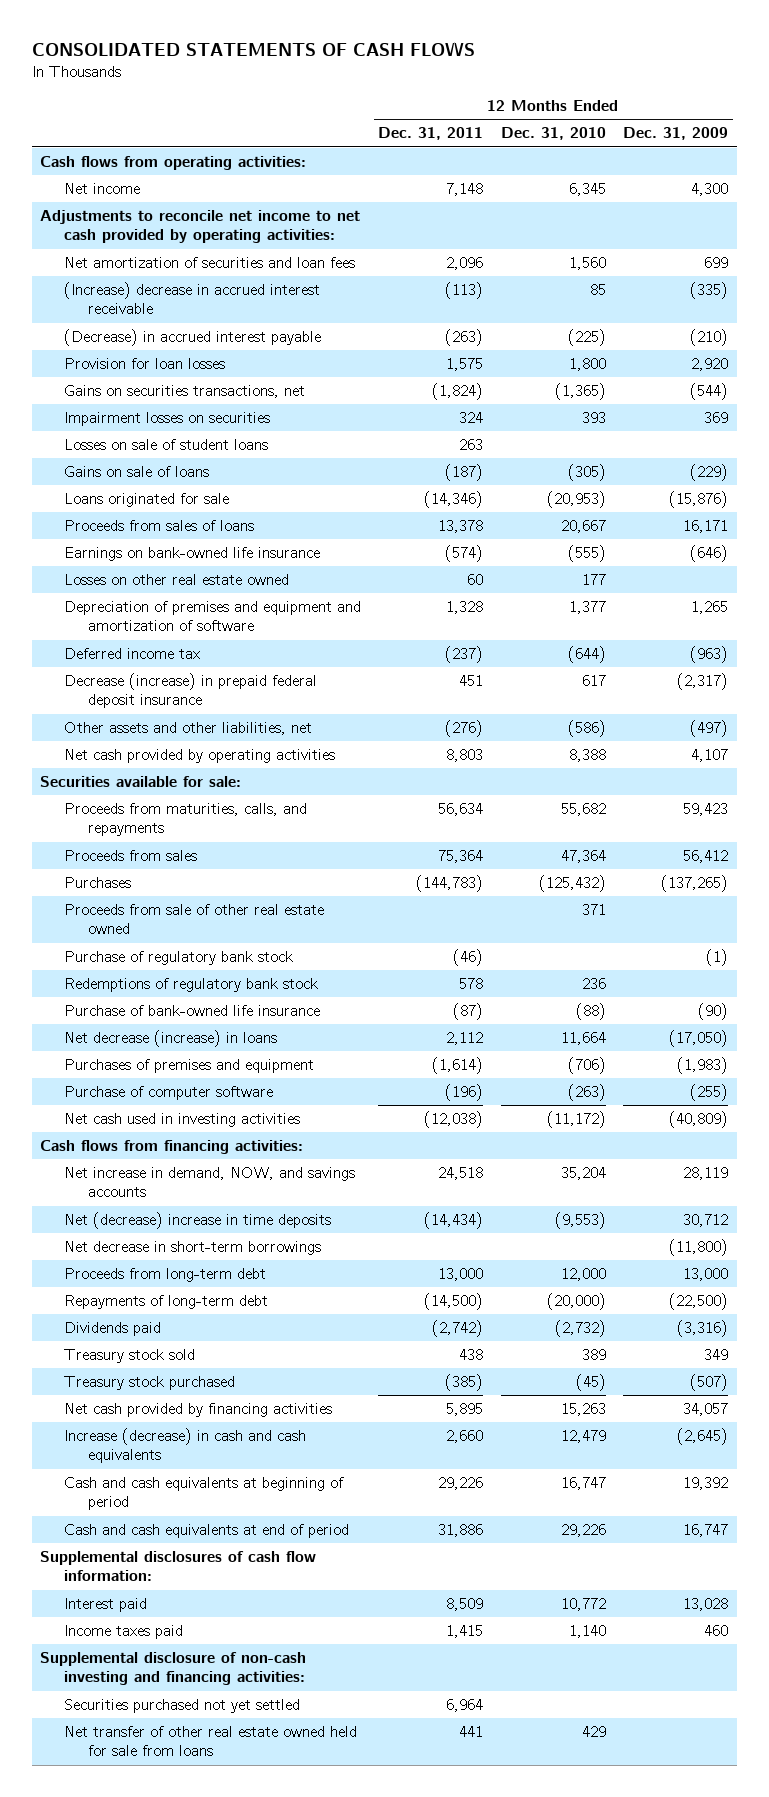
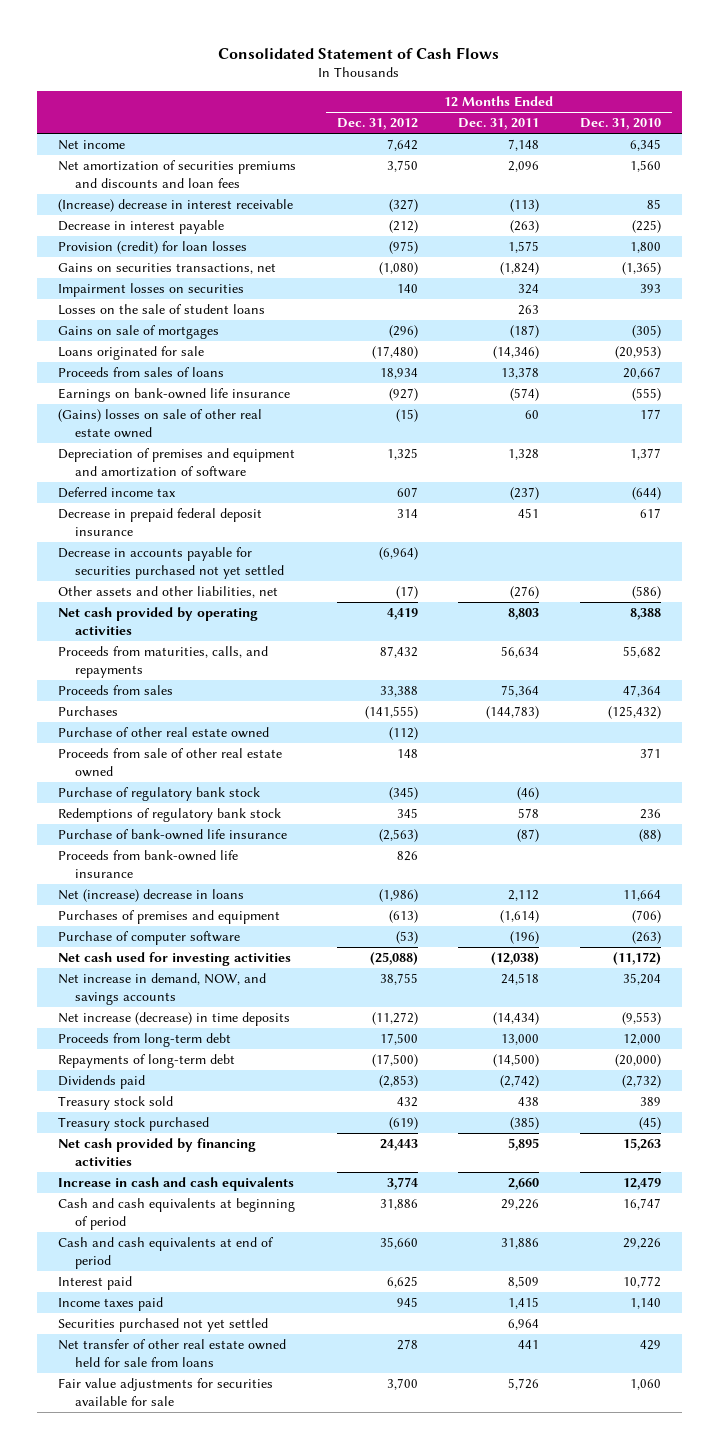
- CONSOLIDATED STATEMENTS OF CASH FLOWS
+ Consolidated Statement of Cash Flows
- | 12 Months Ended Dec. 31, 2011 | 12 Months Ended Dec. 31, 2010 | 12 Months Ended Dec. 31, 2009
+ | 12 Months Ended Dec. 31, 2012 | 12 Months Ended Dec. 31, 2011 | 12 Months Ended Dec. 31, 2010
- Cash flows from operating activities:
- Adjustments to reconcile net income to net cash provided by operating activities:
- Net amortization of securities and loan fees | 2,096 | 1,560 | 699
- (Increase) decrease in accrued interest receivable | (113) | 85 | (335)
- (Decrease) in accrued interest payable | (263) | (225) | (210)
- Provision for loan losses | 1,575 | 1,800 | 2,920
+ Net amortization of securities premiums and discounts and loan fees | 3,750 | 2,096 | 1,560
+ (Increase) decrease in interest receivable | (327) | (113) | 85
+ Decrease in interest payable | (212) | (263) | (225)
+ Provision (credit) for loan losses | (975) | 1,575 | 1,800
- Losses on sale of student loans | 263 | |
- Gains on sale of loans | (187) | (305) | (229)
+ Losses on the sale of student loans | | 263 |
+ Gains on sale of mortgages | (296) | (187) | (305)
- Losses on other real estate owned | 60 | 177 |
+ (Gains) losses on sale of other real estate owned | (15) | 60 | 177
- Decrease (increase) in prepaid federal deposit insurance | 451 | 617 | (2,317)
+ Decrease in prepaid federal deposit insurance | 314 | 451 | 617
+ Decrease in accounts payable for securities purchased not yet settled | (6,964) | |
- Securities available for sale:
+ Purchase of other real estate owned | (112) | |
- Net decrease (increase) in loans | 2,112 | 11,664 | (17,050)
+ Proceeds from bank-owned life insurance | 826 | |
+ Net (increase) decrease in loans | (1,986) | 2,112 | 11,664
- Net cash used in investing activities | (12,038) | (11,172) | (40,809)
- Cash flows from financing activities:
+ Net cash used for investing activities | (25,088) | (12,038) | (11,172)
- Net (decrease) increase in time deposits | (14,434) | (9,553) | 30,712
- Net decrease in short-term borrowings | | | (11,800)
+ Net increase (decrease) in time deposits | (11,272) | (14,434) | (9,553)
- Increase (decrease) in cash and cash equivalents | 2,660 | 12,479 | (2,645)
+ Increase in cash and cash equivalents | 3,774 | 2,660 | 12,479
- Supplemental disclosures of cash flow information:
- Supplemental disclosure of non-cash investing and financing activities:
+ Fair value adjustments for securities available for sale | 3,700 | 5,726 | 1,060

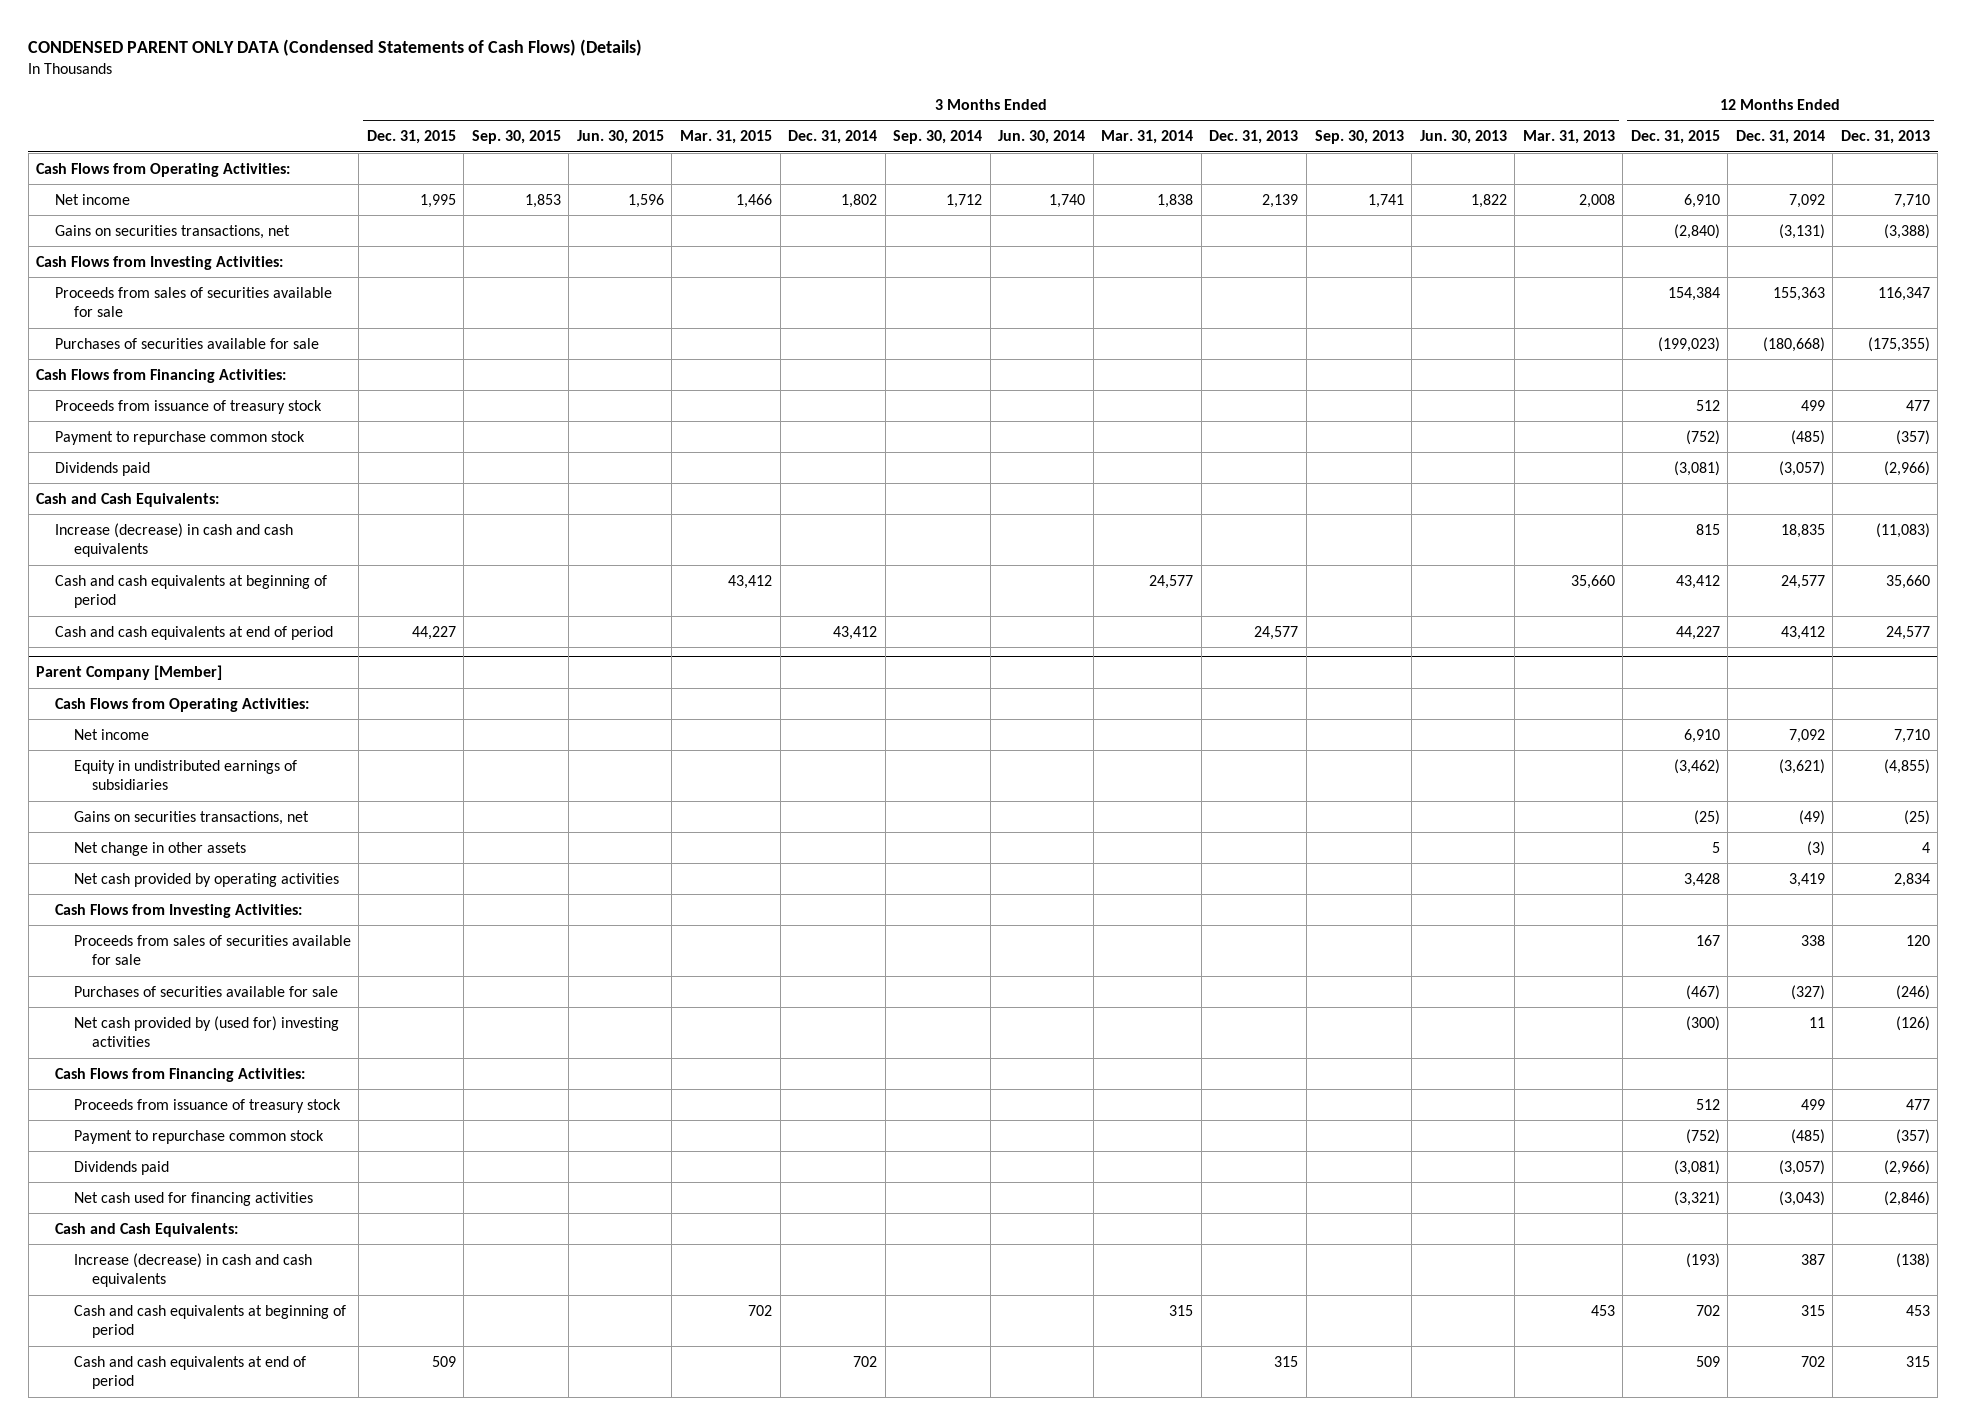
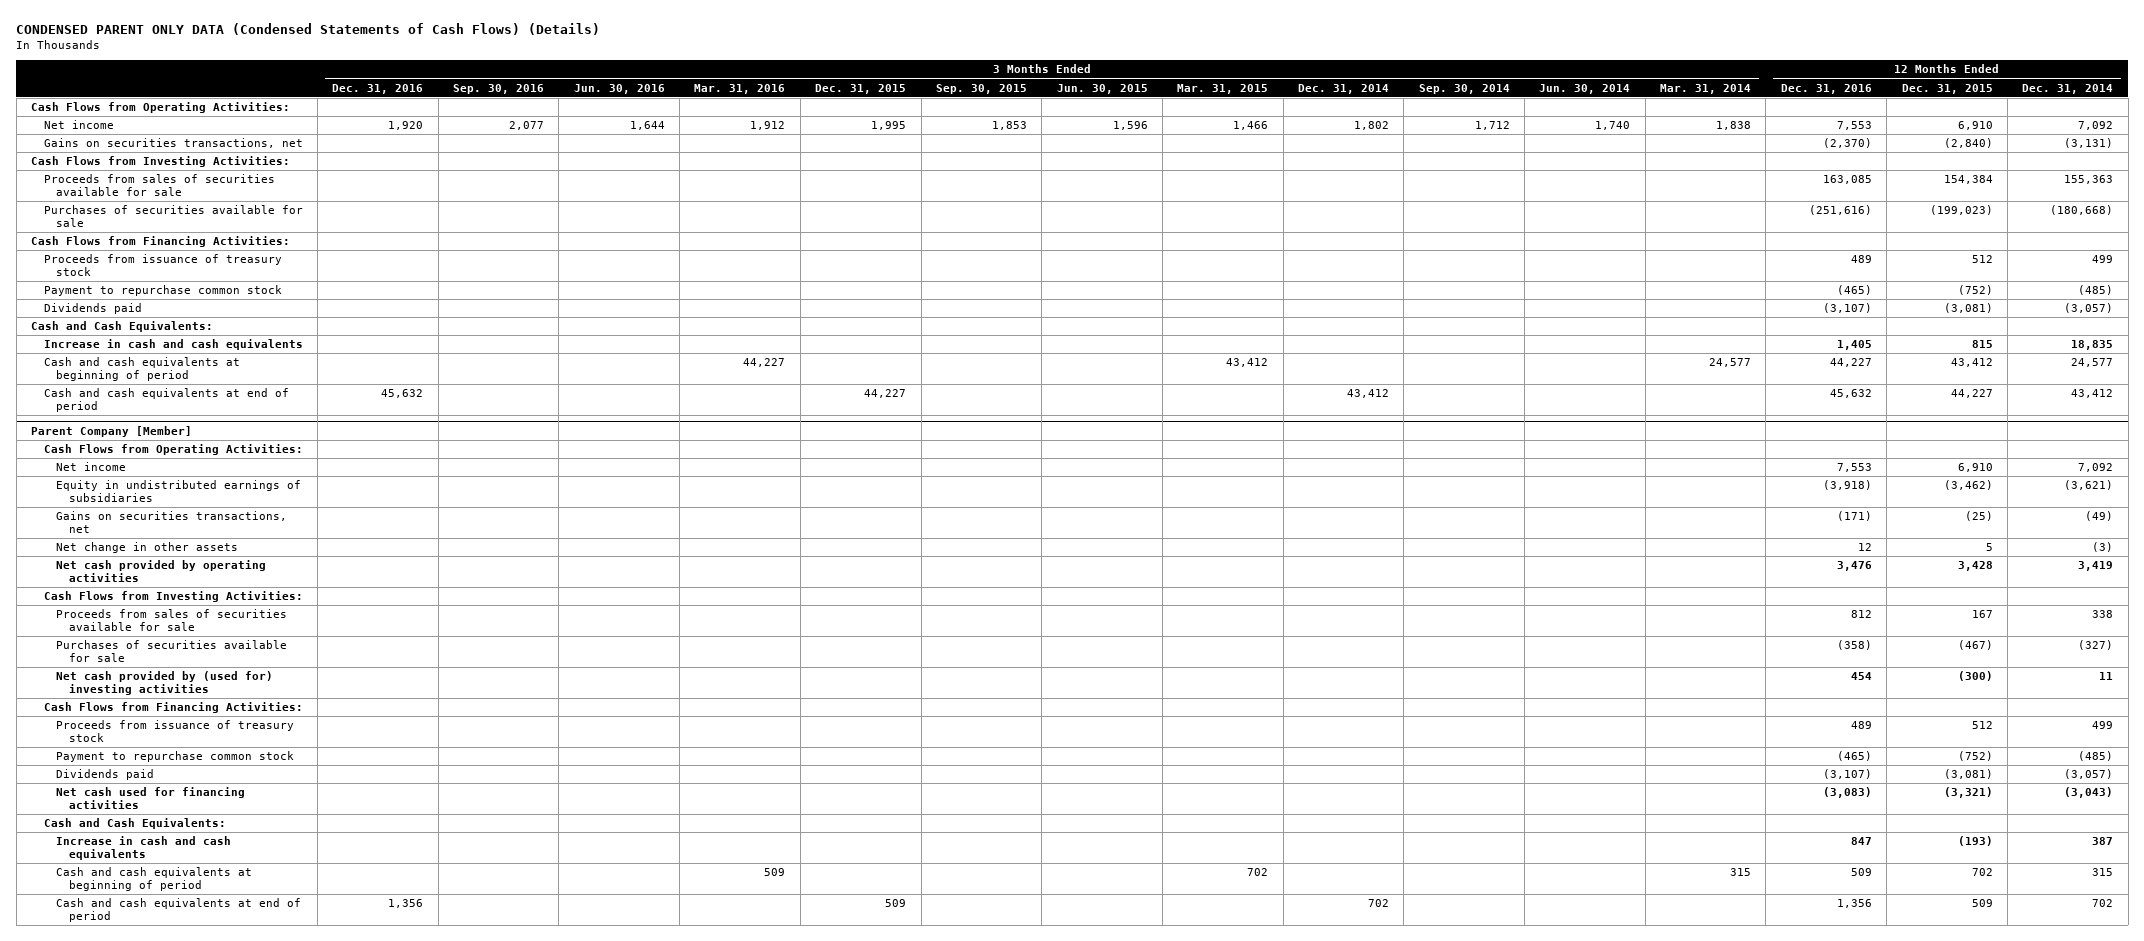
- | 3 Months Ended Dec. 31, 2015 | 3 Months Ended Sep. 30, 2015 | 3 Months Ended Jun. 30, 2015 | 3 Months Ended Mar. 31, 2015 | 3 Months Ended Dec. 31, 2014 | 3 Months Ended Sep. 30, 2014 | 3 Months Ended Jun. 30, 2014 | 3 Months Ended Mar. 31, 2014 | 3 Months Ended Dec. 31, 2013 | 3 Months Ended Sep. 30, 2013 | 3 Months Ended Jun. 30, 2013 | 3 Months Ended Mar. 31, 2013 | 12 Months Ended Dec. 31, 2015 | 12 Months Ended Dec. 31, 2014 | 12 Months Ended Dec. 31, 2013
+ | 3 Months Ended Dec. 31, 2016 | 3 Months Ended Sep. 30, 2016 | 3 Months Ended Jun. 30, 2016 | 3 Months Ended Mar. 31, 2016 | 3 Months Ended Dec. 31, 2015 | 3 Months Ended Sep. 30, 2015 | 3 Months Ended Jun. 30, 2015 | 3 Months Ended Mar. 31, 2015 | 3 Months Ended Dec. 31, 2014 | 3 Months Ended Sep. 30, 2014 | 3 Months Ended Jun. 30, 2014 | 3 Months Ended Mar. 31, 2014 | 12 Months Ended Dec. 31, 2016 | 12 Months Ended Dec. 31, 2015 | 12 Months Ended Dec. 31, 2014
- Increase (decrease) in cash and cash equivalents | | | | | | | | | | | | | 815 | 18,835 | (11,083)
+ Increase in cash and cash equivalents | | | | | | | | | | | | | 1,405 | 815 | 18,835
@ Parent Company [Member]
- Increase (decrease) in cash and cash equivalents | | | | | | | | | | | | | (193) | 387 | (138)
+ Increase in cash and cash equivalents | | | | | | | | | | | | | 847 | (193) | 387

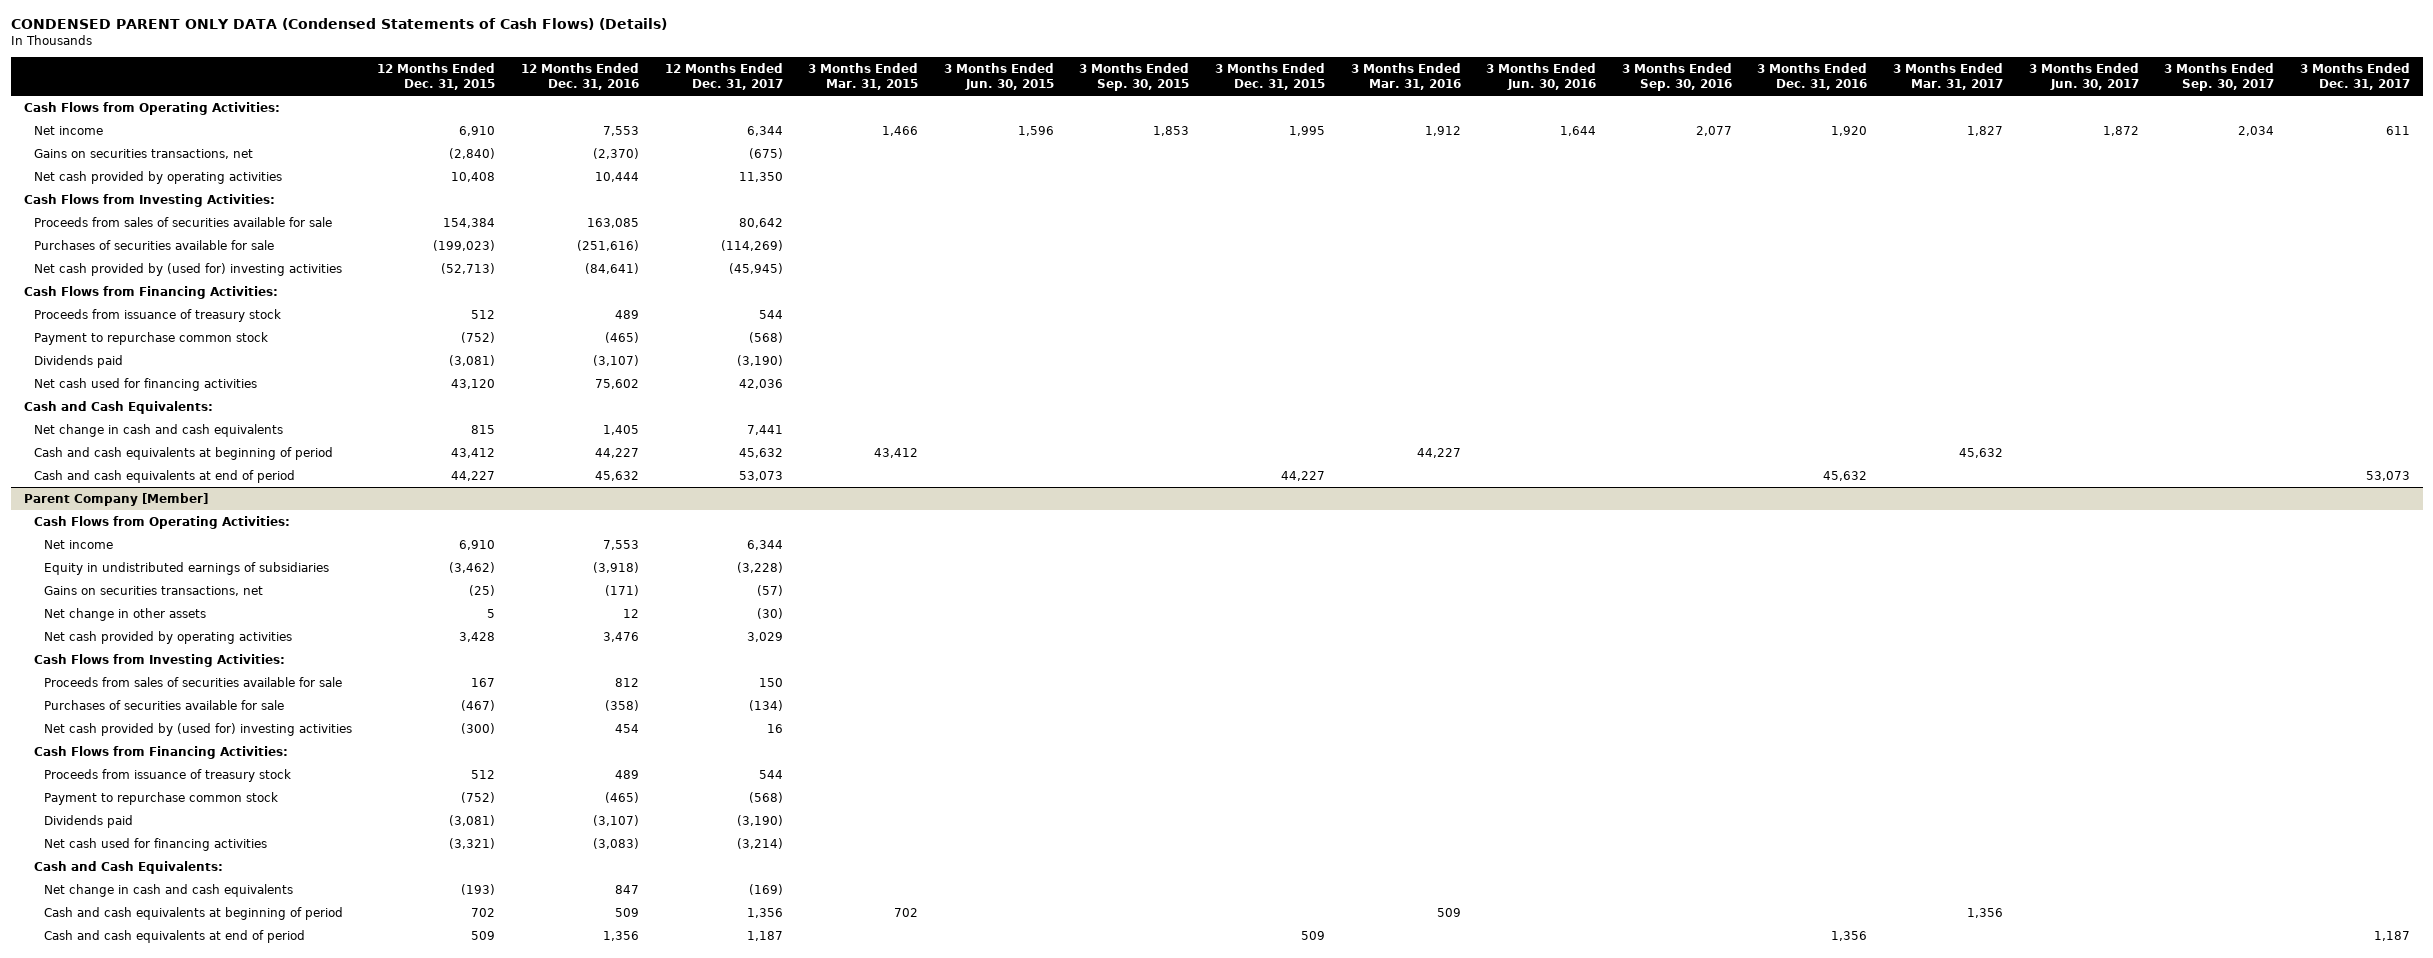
- | 3 Months Ended Dec. 31, 2016 | 3 Months Ended Sep. 30, 2016 | 3 Months Ended Jun. 30, 2016 | 3 Months Ended Mar. 31, 2016 | 3 Months Ended Dec. 31, 2015 | 3 Months Ended Sep. 30, 2015 | 3 Months Ended Jun. 30, 2015 | 3 Months Ended Mar. 31, 2015 | 3 Months Ended Dec. 31, 2014 | 3 Months Ended Sep. 30, 2014 | 3 Months Ended Jun. 30, 2014 | 3 Months Ended Mar. 31, 2014 | 12 Months Ended Dec. 31, 2016 | 12 Months Ended Dec. 31, 2015 | 12 Months Ended Dec. 31, 2014
+ | 12 Months Ended Dec. 31, 2015 | 12 Months Ended Dec. 31, 2016 | 12 Months Ended Dec. 31, 2017 | 3 Months Ended Mar. 31, 2015 | 3 Months Ended Jun. 30, 2015 | 3 Months Ended Sep. 30, 2015 | 3 Months Ended Dec. 31, 2015 | 3 Months Ended Mar. 31, 2016 | 3 Months Ended Jun. 30, 2016 | 3 Months Ended Sep. 30, 2016 | 3 Months Ended Dec. 31, 2016 | 3 Months Ended Mar. 31, 2017 | 3 Months Ended Jun. 30, 2017 | 3 Months Ended Sep. 30, 2017 | 3 Months Ended Dec. 31, 2017
+ Net cash provided by operating activities | 10,408 | 10,444 | 11,350 | | | | | | | | | | | |
+ Net cash provided by (used for) investing activities | (52,713) | (84,641) | (45,945) | | | | | | | | | | | |
+ Net cash used for financing activities | 43,120 | 75,602 | 42,036 | | | | | | | | | | | |
- Increase in cash and cash equivalents | | | | | | | | | | | | | 1,405 | 815 | 18,835
+ Net change in cash and cash equivalents | 815 | 1,405 | 7,441 | | | | | | | | | | | |
@ Parent Company [Member]
- Increase in cash and cash equivalents | | | | | | | | | | | | | 847 | (193) | 387
+ Net change in cash and cash equivalents | (193) | 847 | (169) | | | | | | | | | | | |

